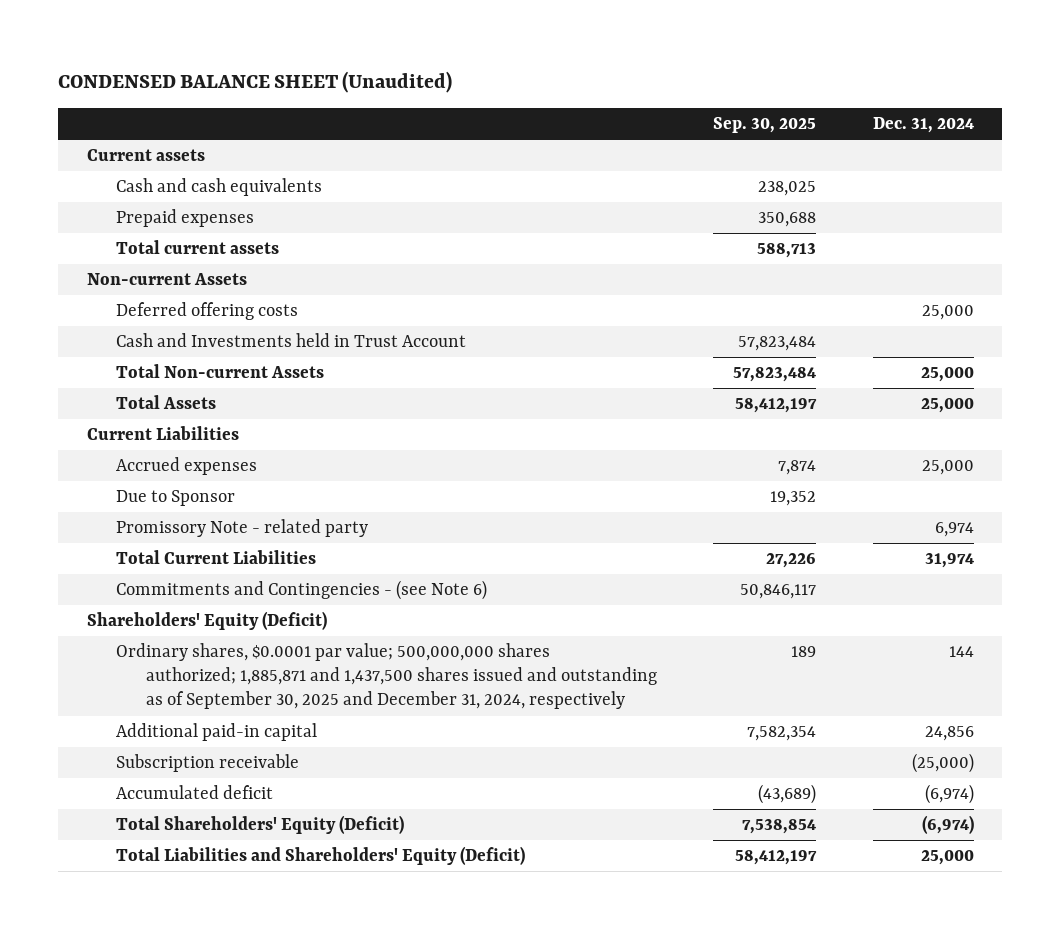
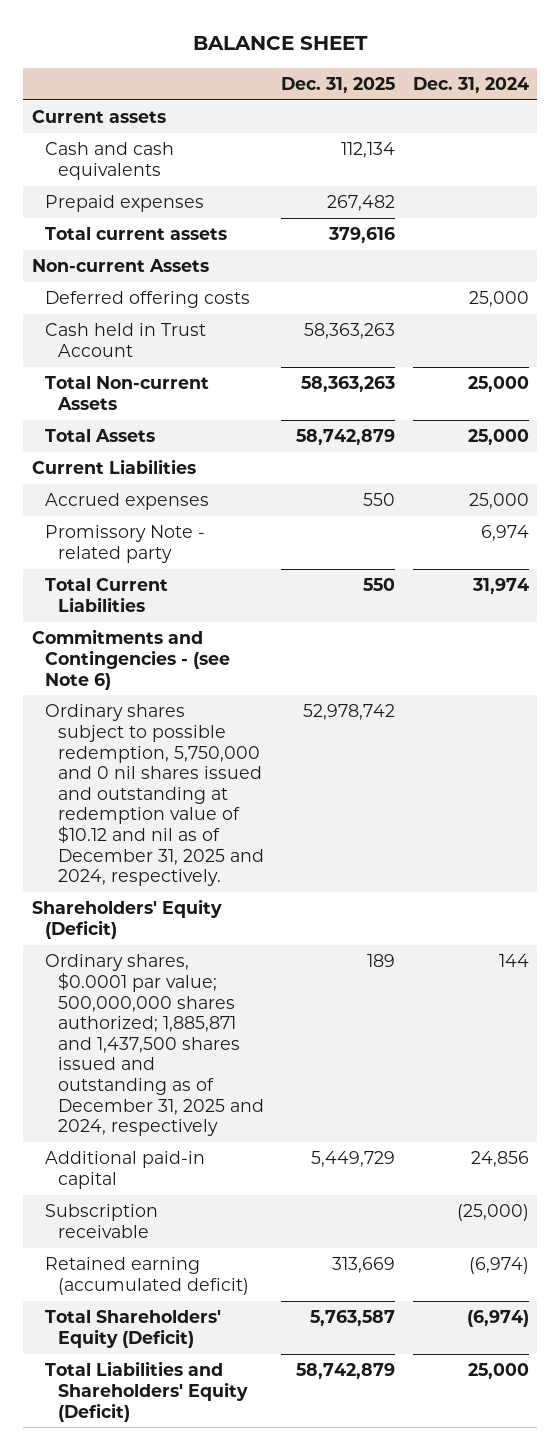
- CONDENSED BALANCE SHEET (Unaudited)
+ BALANCE SHEET
- | Sep. 30, 2025 | Dec. 31, 2024
+ | Dec. 31, 2025 | Dec. 31, 2024
- Cash and Investments held in Trust Account | 57,823,484 |
+ Cash held in Trust Account | 58,363,263 |
- Due to Sponsor | 19,352 |
+ Ordinary shares subject to possible redemption, 5,750,000 and 0 nil shares issued and outstanding at redemption value of $10.12 and nil as of December 31, 2025 and 2024, respectively. | 52,978,742 |
- Ordinary shares, $0.0001 par value; 500,000,000 shares authorized; 1,885,871 and 1,437,500 shares issued and outstanding as of September 30, 2025 and December 31, 2024, respectively | 189 | 144
+ Ordinary shares, $0.0001 par value; 500,000,000 shares authorized; 1,885,871 and 1,437,500 shares issued and outstanding as of December 31, 2025 and 2024, respectively | 189 | 144
- Accumulated deficit | (43,689) | (6,974)
+ Retained earning (accumulated deficit) | 313,669 | (6,974)

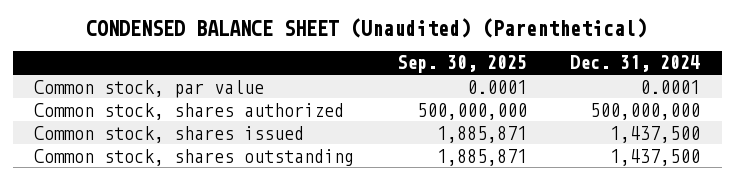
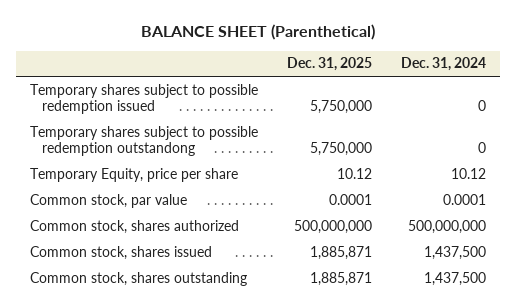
- CONDENSED BALANCE SHEET (Unaudited) (Parenthetical)
+ BALANCE SHEET (Parenthetical)
- | Sep. 30, 2025 | Dec. 31, 2024
+ | Dec. 31, 2025 | Dec. 31, 2024
+ Temporary shares subject to possible redemption issued | 5,750,000 | 0
+ Temporary shares subject to possible redemption outstandong | 5,750,000 | 0
+ Temporary Equity, price per share | 10.12 | 10.12

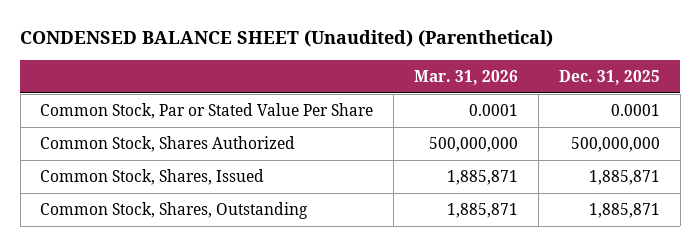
- BALANCE SHEET (Parenthetical)
+ CONDENSED BALANCE SHEET (Unaudited) (Parenthetical)
- | Dec. 31, 2025 | Dec. 31, 2024
+ | Mar. 31, 2026 | Dec. 31, 2025
- Temporary shares subject to possible redemption issued | 5,750,000 | 0
- Temporary shares subject to possible redemption outstandong | 5,750,000 | 0
- Temporary Equity, price per share | 10.12 | 10.12
- Common stock, par value | 0.0001 | 0.0001
- Common stock, shares authorized | 500,000,000 | 500,000,000
- Common stock, shares issued | 1,885,871 | 1,437,500
- Common stock, shares outstanding | 1,885,871 | 1,437,500
+ Common Stock, Par or Stated Value Per Share | 0.0001 | 0.0001
+ Common Stock, Shares Authorized | 500,000,000 | 500,000,000
+ Common Stock, Shares, Issued | 1,885,871 | 1,885,871
+ Common Stock, Shares, Outstanding | 1,885,871 | 1,885,871

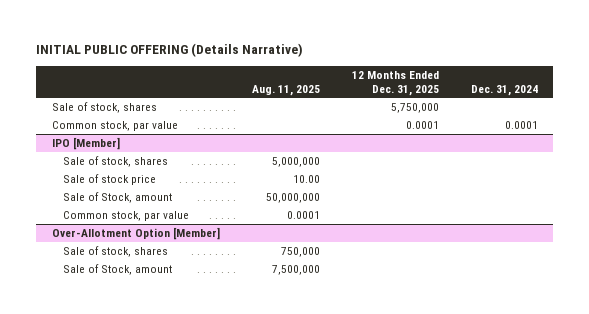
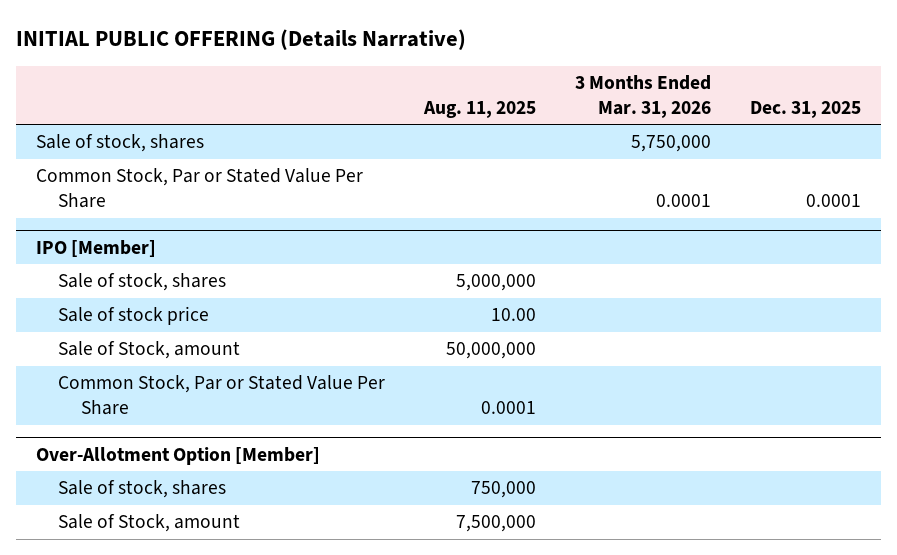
- | Aug. 11, 2025 | 12 Months Ended Dec. 31, 2025 | Dec. 31, 2024
+ | Aug. 11, 2025 | 3 Months Ended Mar. 31, 2026 | Dec. 31, 2025
- Common stock, par value | | 0.0001 | 0.0001
+ Common Stock, Par or Stated Value Per Share | | 0.0001 | 0.0001
@ IPO [Member]
- Common stock, par value | 0.0001 | |
+ Common Stock, Par or Stated Value Per Share | 0.0001 | |

